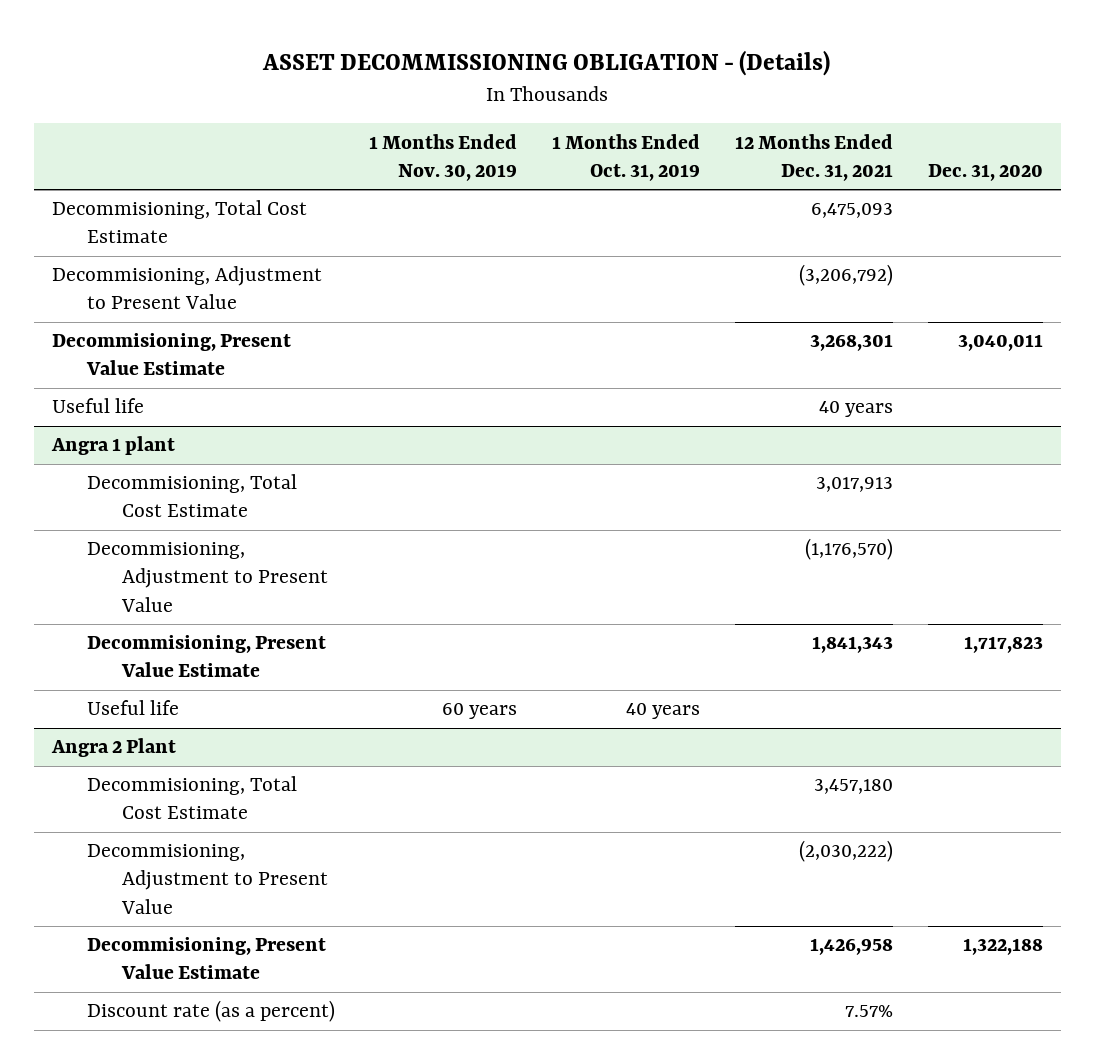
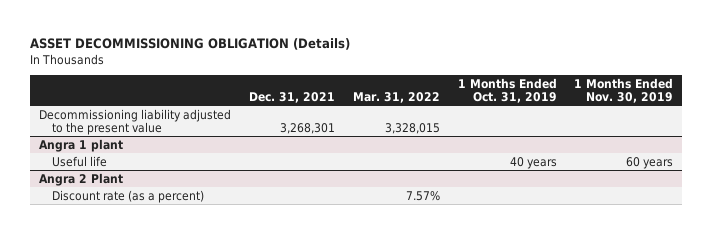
- ASSET DECOMMISSIONING OBLIGATION - (Details)
+ ASSET DECOMMISSIONING OBLIGATION (Details)
- | 1 Months Ended Nov. 30, 2019 | 1 Months Ended Oct. 31, 2019 | 12 Months Ended Dec. 31, 2021 | Dec. 31, 2020
+ | Dec. 31, 2021 | Mar. 31, 2022 | 1 Months Ended Oct. 31, 2019 | 1 Months Ended Nov. 30, 2019
- Decommisioning, Total Cost Estimate | | | 6,475,093 |
- Decommisioning, Adjustment to Present Value | | | (3,206,792) |
- Decommisioning, Present Value Estimate | | | 3,268,301 | 3,040,011
- Useful life | | | 40 years |
+ Decommissioning liability adjusted to the present value | 3,268,301 | 3,328,015 | |
@ Angra 1 plant
- Decommisioning, Total Cost Estimate | | | 3,017,913 |
- Decommisioning, Adjustment to Present Value | | | (1,176,570) |
- Decommisioning, Present Value Estimate | | | 1,841,343 | 1,717,823
@ Angra 2 Plant
- Decommisioning, Total Cost Estimate | | | 3,457,180 |
- Decommisioning, Adjustment to Present Value | | | (2,030,222) |
- Decommisioning, Present Value Estimate | | | 1,426,958 | 1,322,188

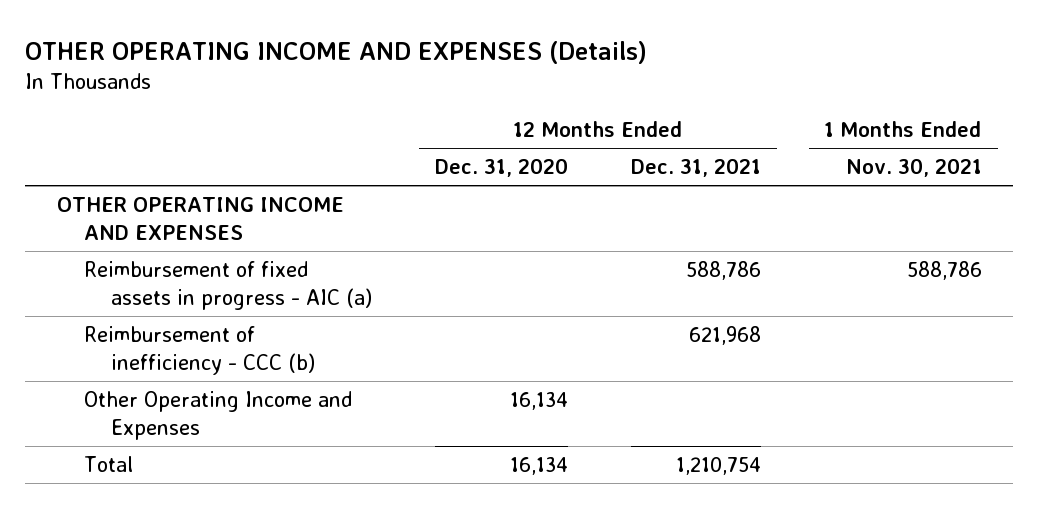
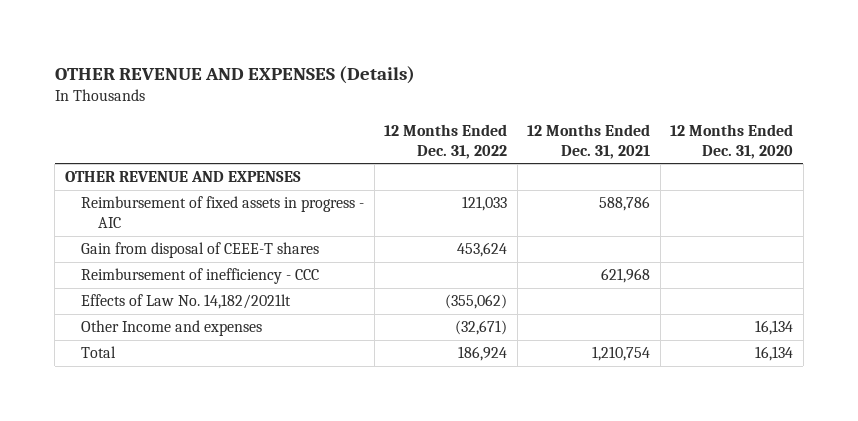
- OTHER OPERATING INCOME AND EXPENSES (Details)
+ OTHER REVENUE AND EXPENSES (Details)
- | 12 Months Ended Dec. 31, 2020 | 12 Months Ended Dec. 31, 2021 | 1 Months Ended Nov. 30, 2021
+ | 12 Months Ended Dec. 31, 2022 | 12 Months Ended Dec. 31, 2021 | 12 Months Ended Dec. 31, 2020
- OTHER OPERATING INCOME AND EXPENSES
- Reimbursement of fixed assets in progress - AIC (a) | | 588,786 | 588,786
- Reimbursement of inefficiency - CCC (b) | | 621,968 |
- Other Operating Income and Expenses | 16,134 | |
+ OTHER REVENUE AND EXPENSES
+ Reimbursement of fixed assets in progress - AIC | 121,033 | 588,786 |
+ Gain from disposal of CEEE-T shares | 453,624 | |
+ Reimbursement of inefficiency - CCC | | 621,968 |
+ Effects of Law No. 14,182/2021lt | (355,062) | |
+ Other Income and expenses | (32,671) | | 16,134

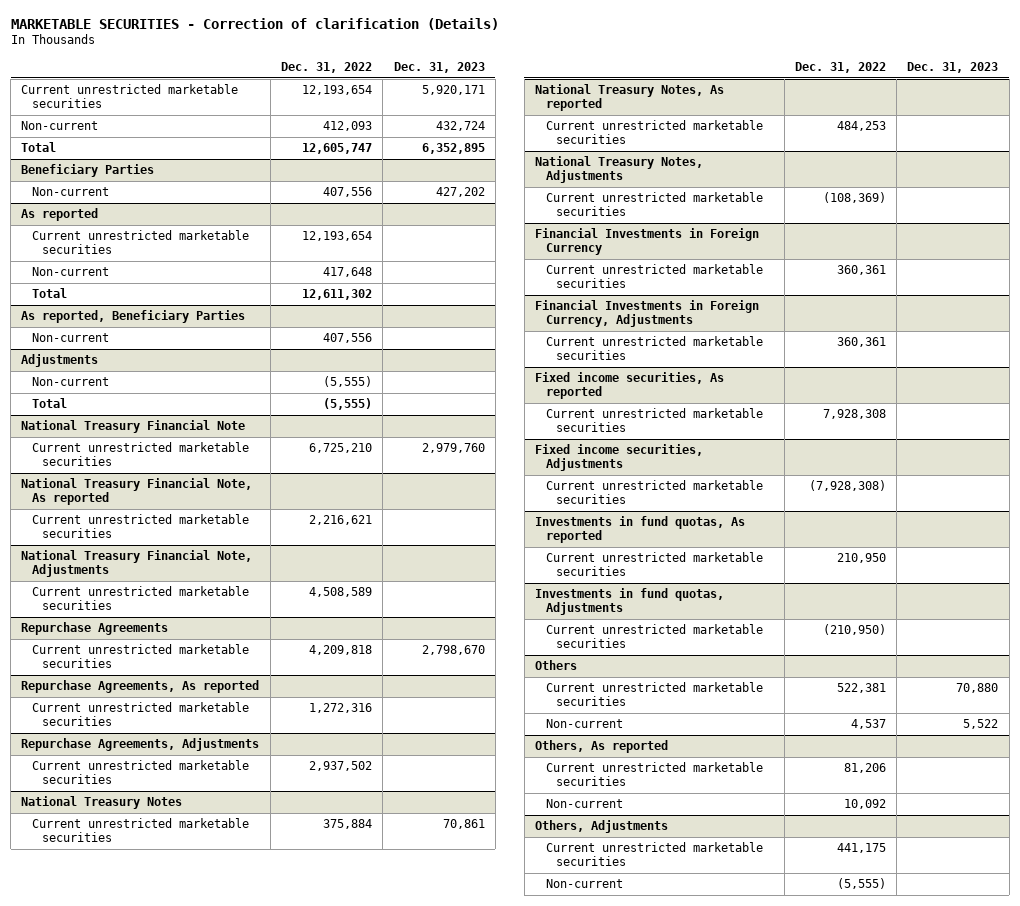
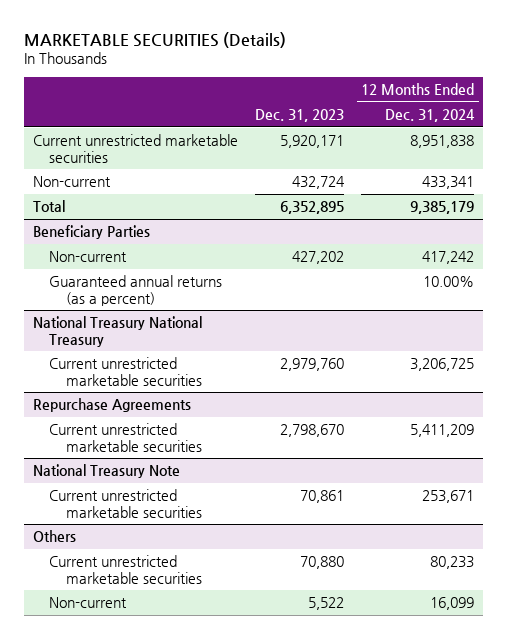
- MARKETABLE SECURITIES - Correction of clarification (Details)
+ MARKETABLE SECURITIES (Details)
- | Dec. 31, 2022 | Dec. 31, 2023
+ | Dec. 31, 2023 | 12 Months Ended Dec. 31, 2024
- As reported
- Current unrestricted marketable securities | 12,193,654 |
- Non-current | 417,648 |
- Total | 12,611,302 |
- As reported, Beneficiary Parties
- Non-current | 407,556 |
- Adjustments
- Non-current | (5,555) |
- Total | (5,555) |
- National Treasury Financial Note
@ Beneficiary Parties
+ Guaranteed annual returns (as a percent) | | 10.00%
+ National Treasury National Treasury
- National Treasury Financial Note, As reported
- Current unrestricted marketable securities | 2,216,621 |
- National Treasury Financial Note, Adjustments
- Current unrestricted marketable securities | 4,508,589 |
- Repurchase Agreements, As reported
- Current unrestricted marketable securities | 1,272,316 |
- Repurchase Agreements, Adjustments
- Current unrestricted marketable securities | 2,937,502 |
- National Treasury Notes
+ National Treasury Note
- National Treasury Notes, As reported
- Current unrestricted marketable securities | 484,253 |
- National Treasury Notes, Adjustments
- Current unrestricted marketable securities | (108,369) |
- Financial Investments in Foreign Currency
- Current unrestricted marketable securities | 360,361 |
- Financial Investments in Foreign Currency, Adjustments
- Current unrestricted marketable securities | 360,361 |
- Fixed income securities, As reported
- Current unrestricted marketable securities | 7,928,308 |
- Fixed income securities, Adjustments
- Current unrestricted marketable securities | (7,928,308) |
- Investments in fund quotas, As reported
- Current unrestricted marketable securities | 210,950 |
- Investments in fund quotas, Adjustments
- Current unrestricted marketable securities | (210,950) |
- Others, As reported
- Current unrestricted marketable securities | 81,206 |
- Non-current | 10,092 |
- Others, Adjustments
- Current unrestricted marketable securities | 441,175 |
- Non-current | (5,555) |

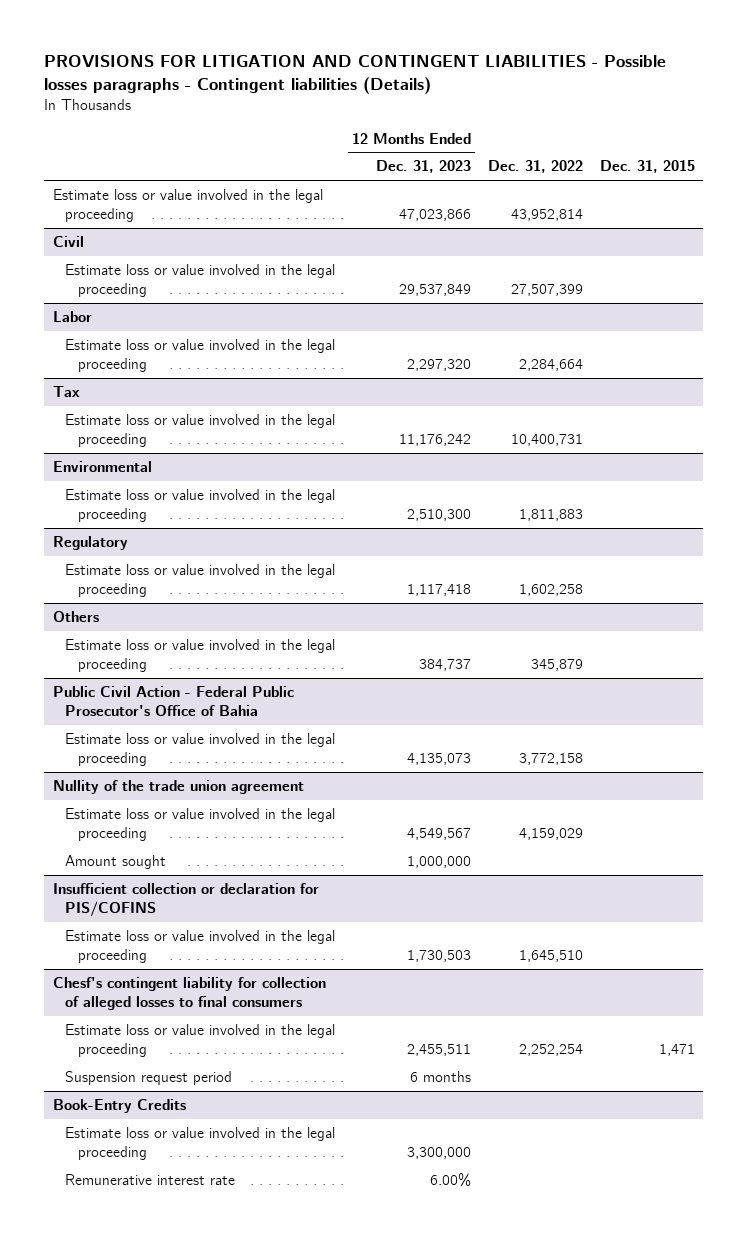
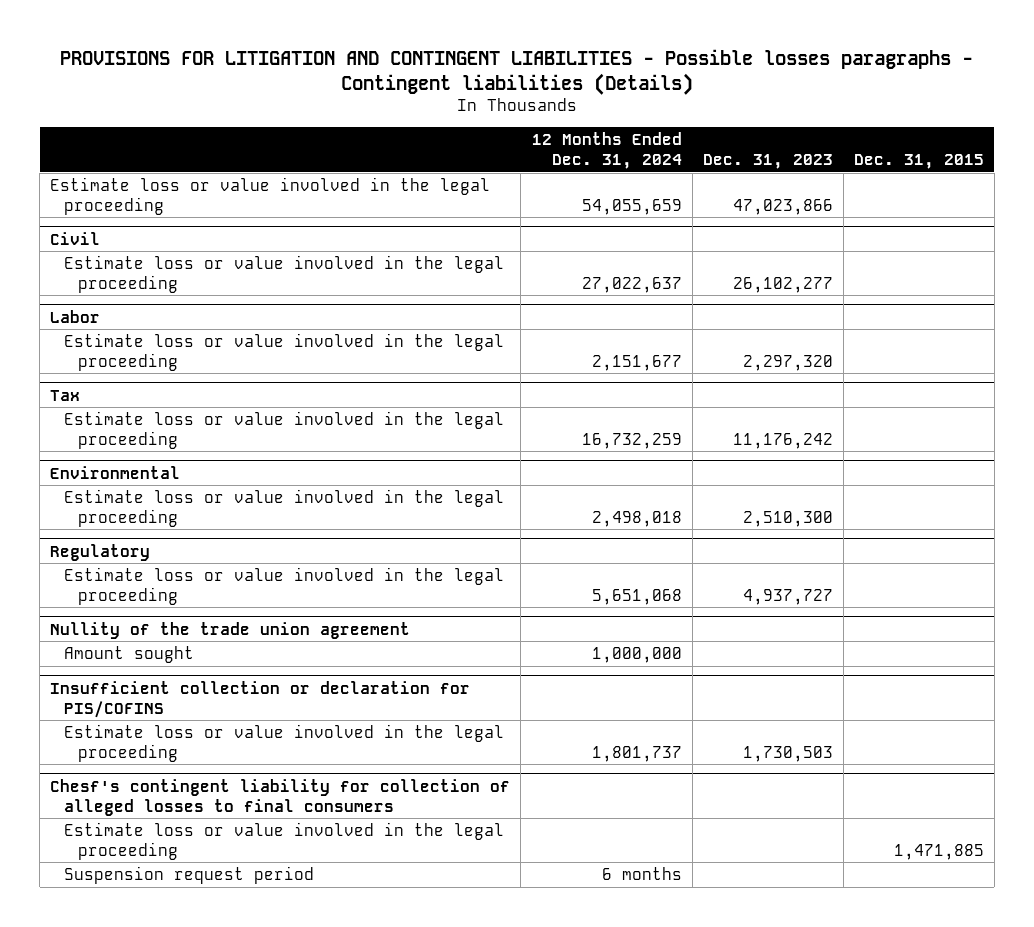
- | 12 Months Ended Dec. 31, 2023 | Dec. 31, 2022 | Dec. 31, 2015
+ | 12 Months Ended Dec. 31, 2024 | Dec. 31, 2023 | Dec. 31, 2015
- Others
- Estimate loss or value involved in the legal proceeding | 384,737 | 345,879 |
- Public Civil Action - Federal Public Prosecutor's Office of Bahia
- Estimate loss or value involved in the legal proceeding | 4,135,073 | 3,772,158 |
@ Nullity of the trade union agreement
- Estimate loss or value involved in the legal proceeding | 4,549,567 | 4,159,029 |
@ Chesf's contingent liability for collection of alleged losses to final consumers
- Estimate loss or value involved in the legal proceeding | 2,455,511 | 2,252,254 | 1,471
+ Estimate loss or value involved in the legal proceeding | | | 1,471,885
- Book-Entry Credits
- Estimate loss or value involved in the legal proceeding | 3,300,000 | |
- Remunerative interest rate | 6.00% | |

